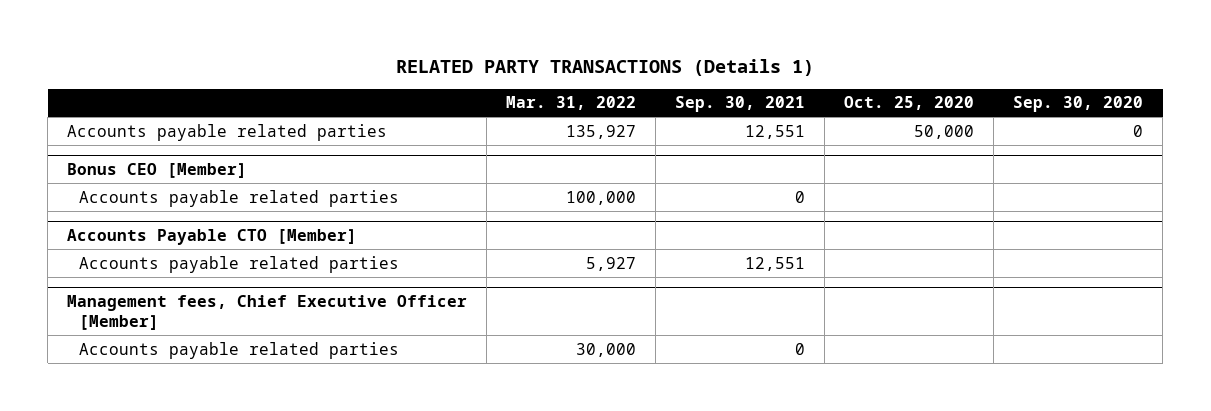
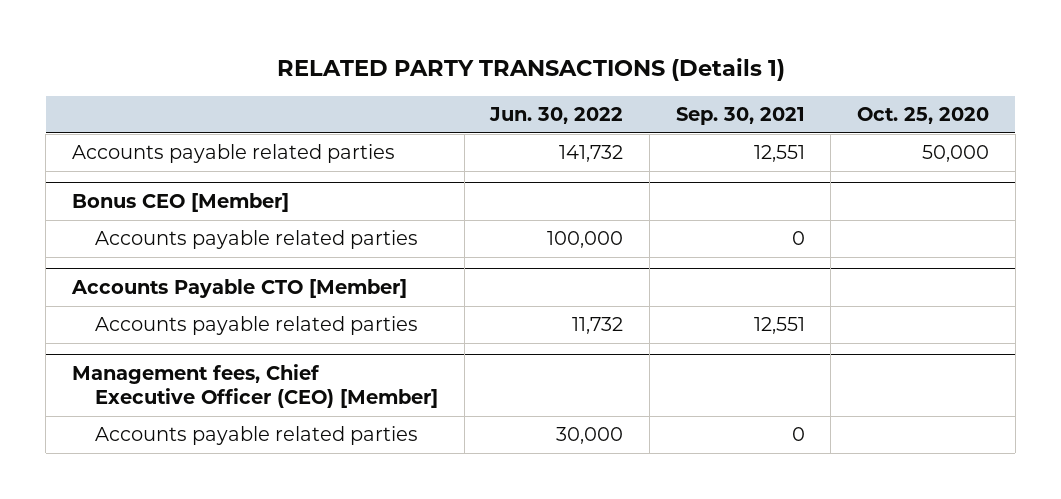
- | Mar. 31, 2022 | Sep. 30, 2021 | Oct. 25, 2020 | Sep. 30, 2020
+ | Jun. 30, 2022 | Sep. 30, 2021 | Oct. 25, 2020
- Management fees, Chief Executive Officer [Member]
+ Management fees, Chief Executive Officer (CEO) [Member]

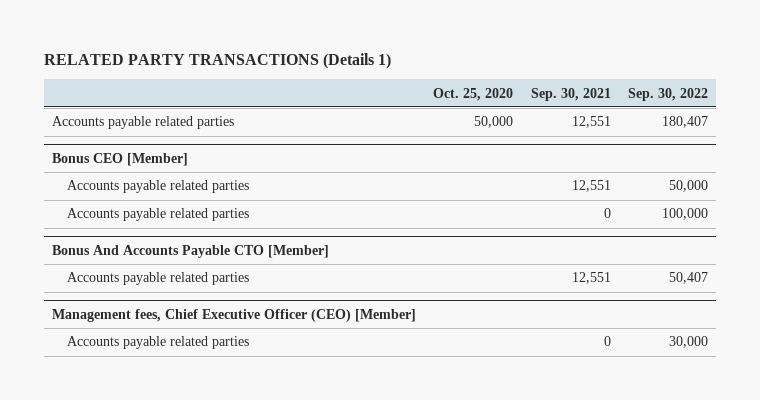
- | Jun. 30, 2022 | Sep. 30, 2021 | Oct. 25, 2020
+ | Oct. 25, 2020 | Sep. 30, 2021 | Sep. 30, 2022
@ Bonus CEO [Member]
+ Accounts payable related parties | | 12,551 | 50,000
- Accounts Payable CTO [Member]
+ Bonus And Accounts Payable CTO [Member]

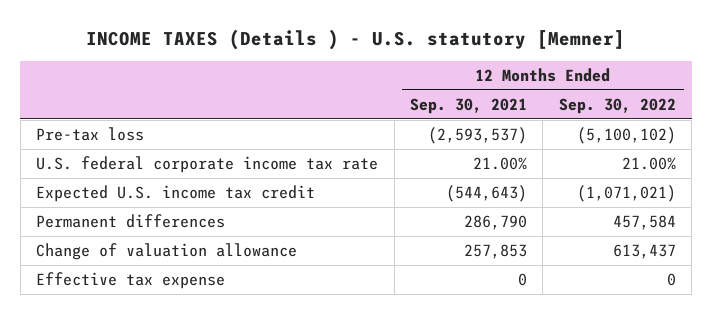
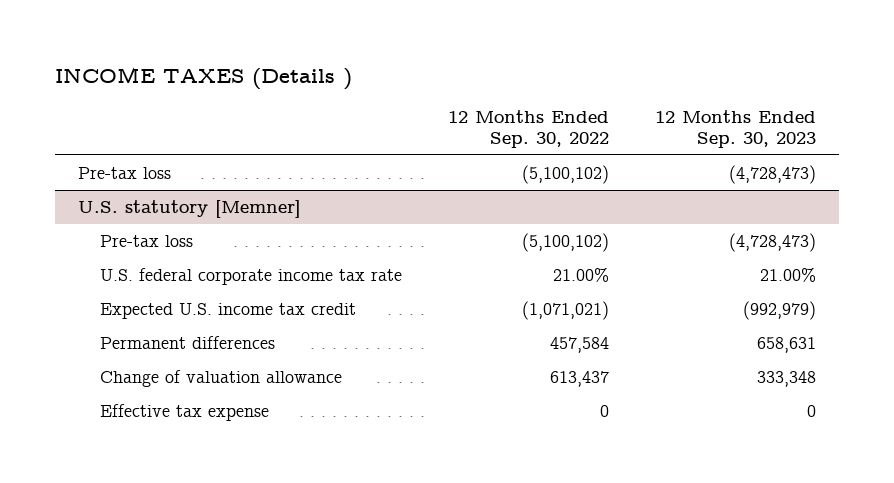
- INCOME TAXES (Details ) - U.S. statutory [Memner]
+ INCOME TAXES (Details )
- | 12 Months Ended Sep. 30, 2021 | 12 Months Ended Sep. 30, 2022
+ | 12 Months Ended Sep. 30, 2022 | 12 Months Ended Sep. 30, 2023
+ U.S. statutory [Memner]
+ Pre-tax loss | (5,100,102) | (4,728,473)

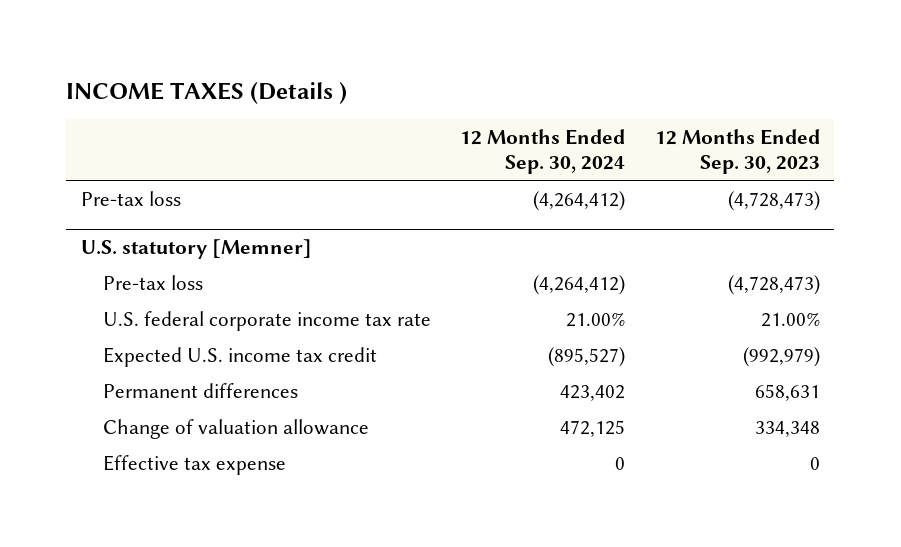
- | 12 Months Ended Sep. 30, 2022 | 12 Months Ended Sep. 30, 2023
+ | 12 Months Ended Sep. 30, 2024 | 12 Months Ended Sep. 30, 2023
@ U.S. statutory [Memner]
- Change of valuation allowance | 613,437 | 333,348
+ Change of valuation allowance | 472,125 | 334,348

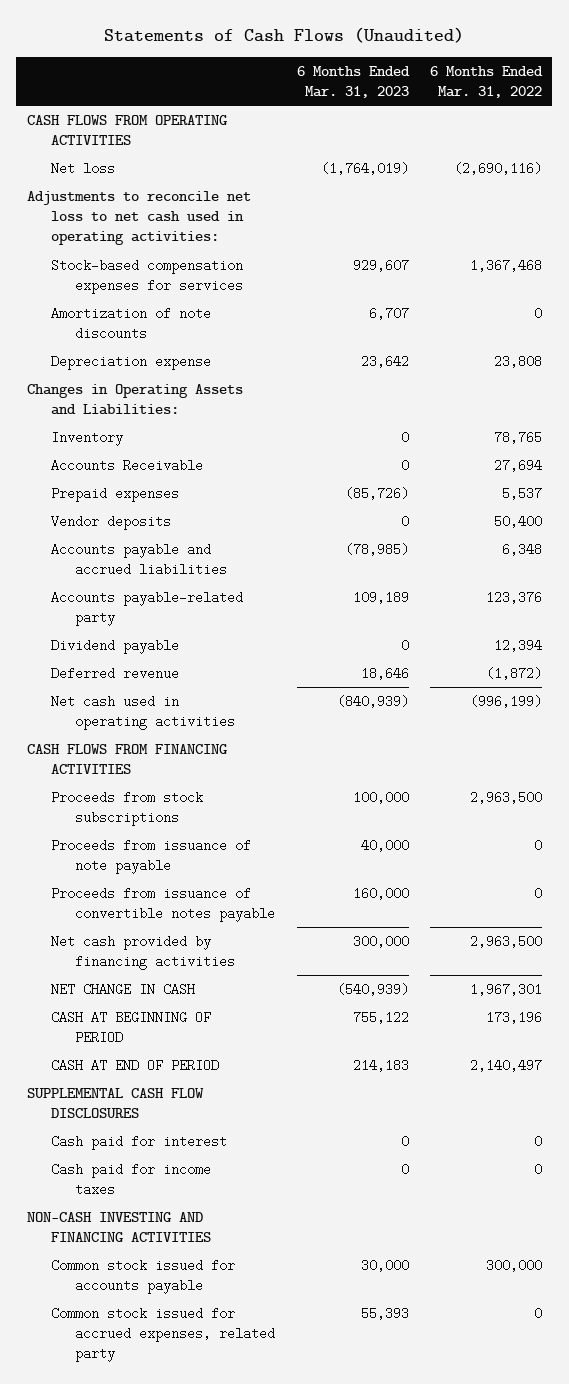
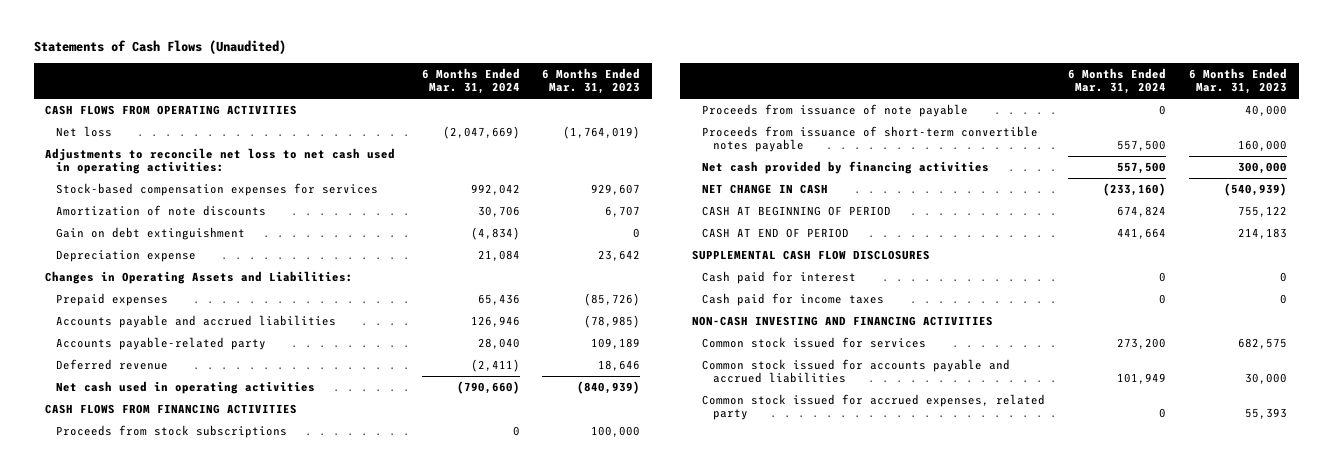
- | 6 Months Ended Mar. 31, 2023 | 6 Months Ended Mar. 31, 2022
+ | 6 Months Ended Mar. 31, 2024 | 6 Months Ended Mar. 31, 2023
+ Gain on debt extinguishment | (4,834) | 0
- Inventory | 0 | 78,765
- Accounts Receivable | 0 | 27,694
- Vendor deposits | 0 | 50,400
- Dividend payable | 0 | 12,394
- Proceeds from issuance of convertible notes payable | 160,000 | 0
+ Proceeds from issuance of short-term convertible notes payable | 557,500 | 160,000
- Common stock issued for accounts payable | 30,000 | 300,000
+ Common stock issued for services | 273,200 | 682,575
+ Common stock issued for accounts payable and accrued liabilities | 101,949 | 30,000

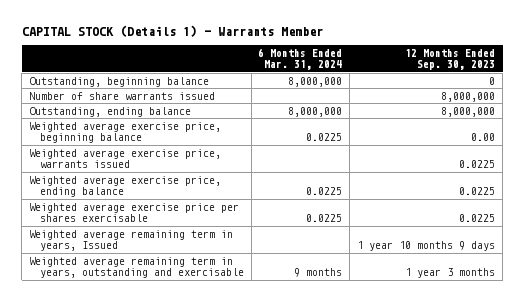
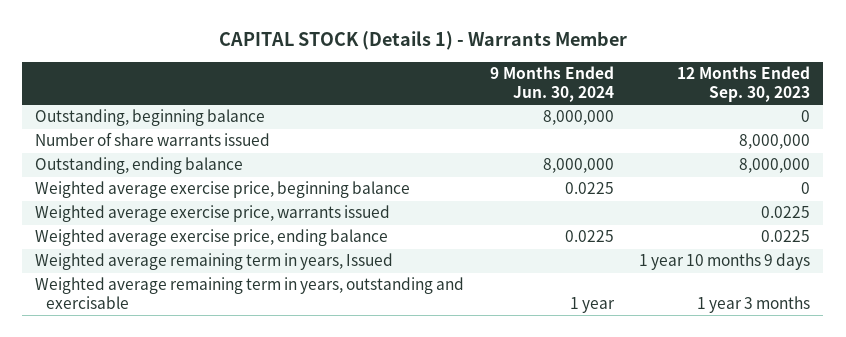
- | 6 Months Ended Mar. 31, 2024 | 12 Months Ended Sep. 30, 2023
+ | 9 Months Ended Jun. 30, 2024 | 12 Months Ended Sep. 30, 2023
- Weighted average exercise price, beginning balance | 0.0225 | 0.00
+ Weighted average exercise price, beginning balance | 0.0225 | 0
- Weighted average exercise price per shares exercisable | 0.0225 | 0.0225

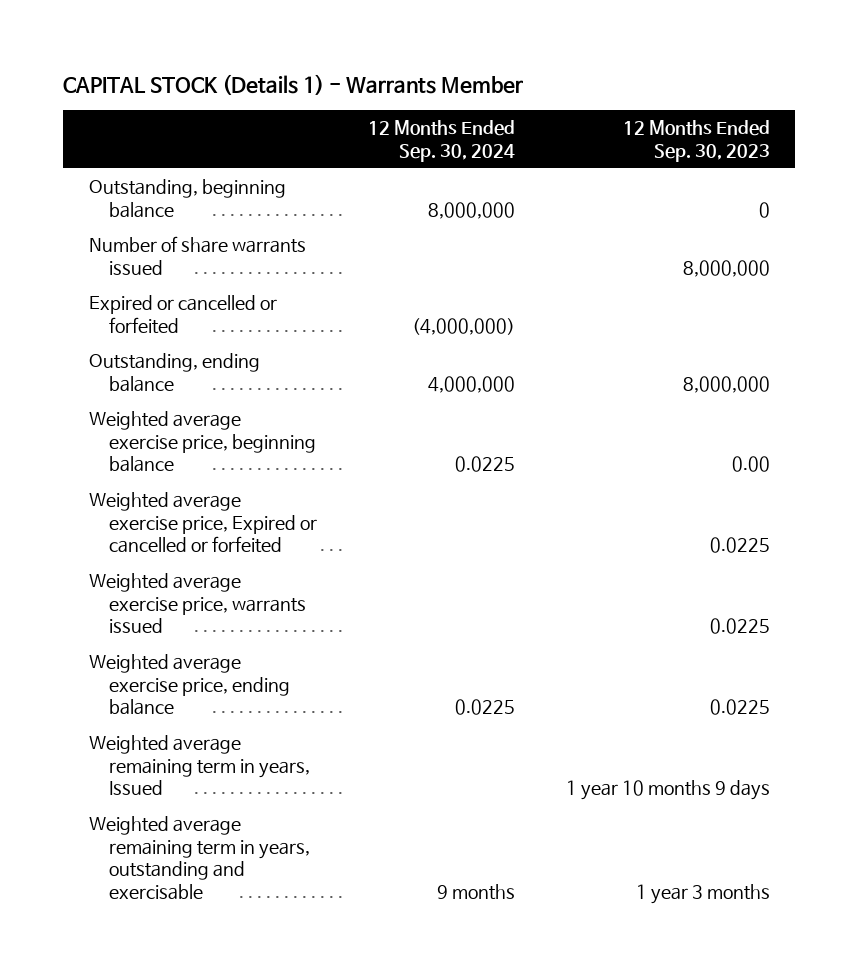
- | 9 Months Ended Jun. 30, 2024 | 12 Months Ended Sep. 30, 2023
+ | 12 Months Ended Sep. 30, 2024 | 12 Months Ended Sep. 30, 2023
+ Expired or cancelled or forfeited | (4,000,000) |
- Weighted average exercise price, beginning balance | 0.0225 | 0
+ Weighted average exercise price, beginning balance | 0.0225 | 0.00
+ Weighted average exercise price, Expired or cancelled or forfeited | | 0.0225

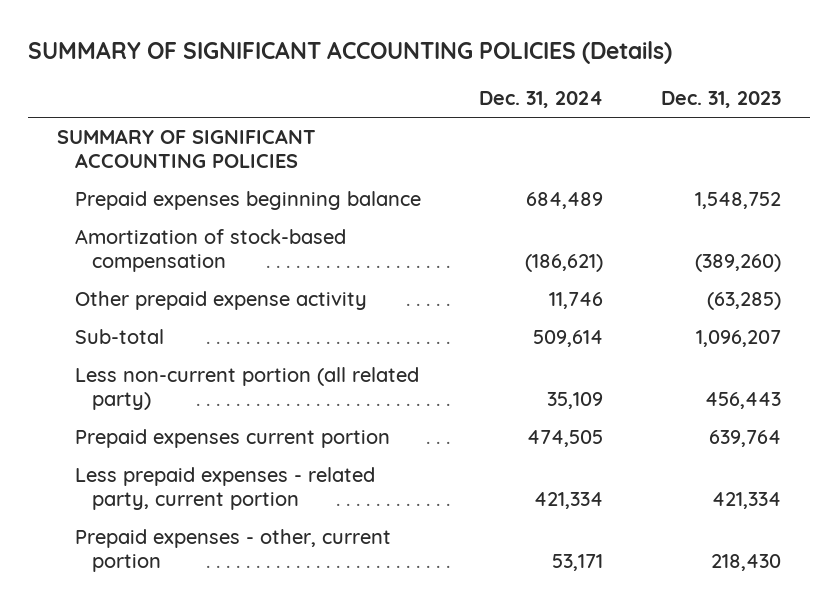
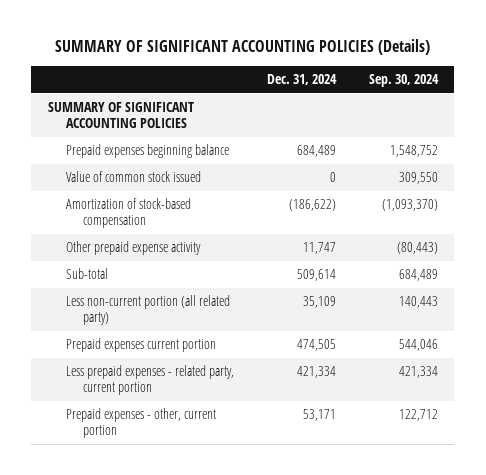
- | Dec. 31, 2024 | Dec. 31, 2023
+ | Dec. 31, 2024 | Sep. 30, 2024
- Amortization of stock-based compensation | (186,621) | (389,260)
- Other prepaid expense activity | 11,746 | (63,285)
+ Value of common stock issued | 0 | 309,550
+ Amortization of stock-based compensation | (186,622) | (1,093,370)
+ Other prepaid expense activity | 11,747 | (80,443)

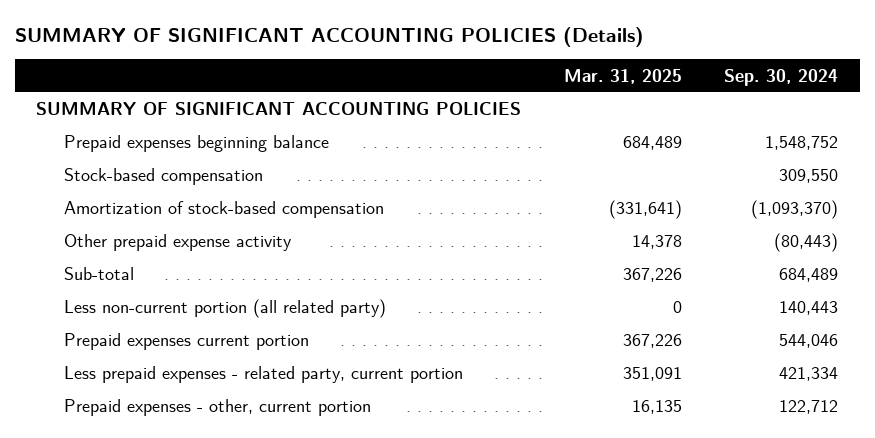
- | Dec. 31, 2024 | Sep. 30, 2024
+ | Mar. 31, 2025 | Sep. 30, 2024
- Value of common stock issued | 0 | 309,550
+ Stock-based compensation | | 309,550

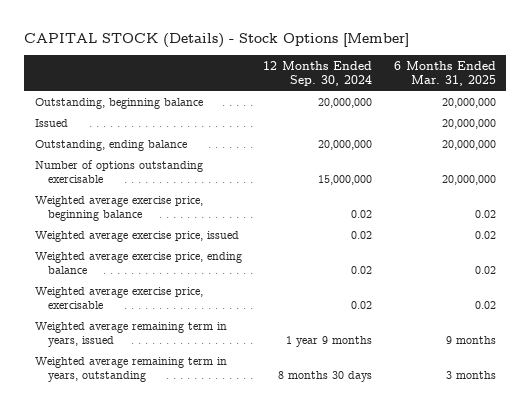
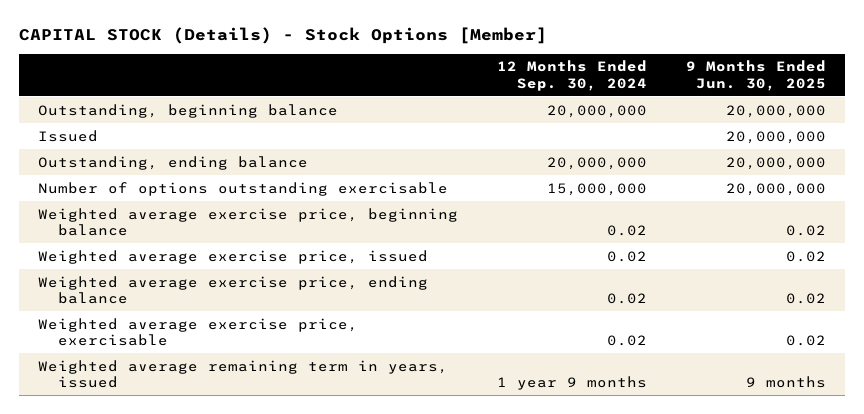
- | 12 Months Ended Sep. 30, 2024 | 6 Months Ended Mar. 31, 2025
+ | 12 Months Ended Sep. 30, 2024 | 9 Months Ended Jun. 30, 2025
- Weighted average remaining term in years, outstanding | 8 months 30 days | 3 months

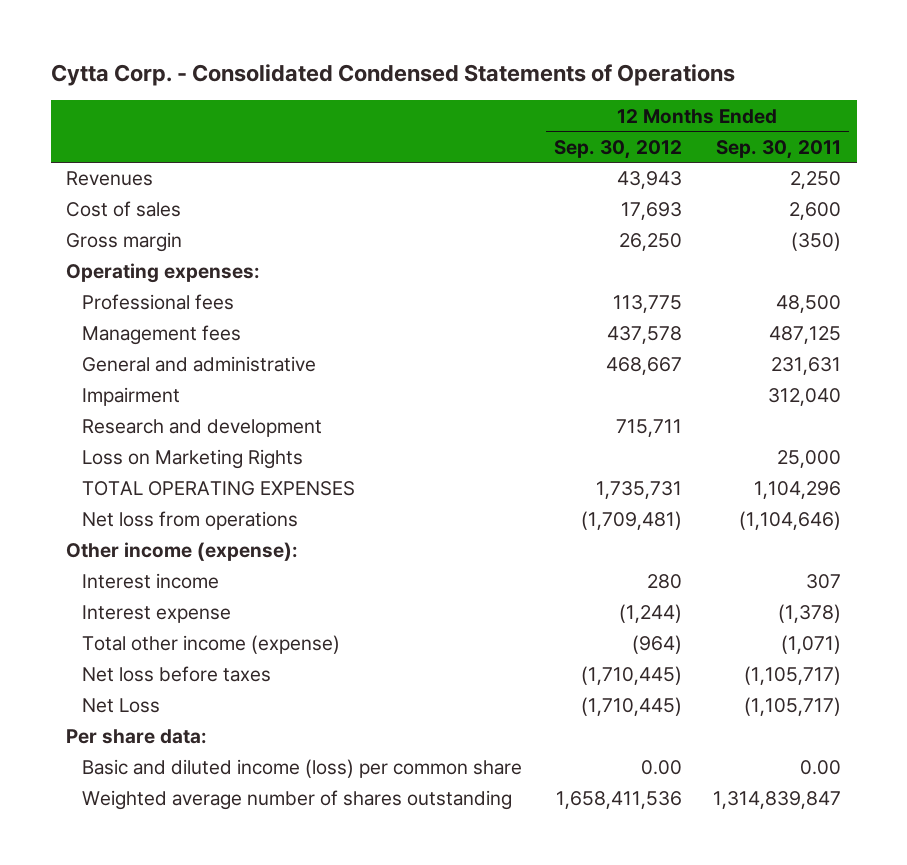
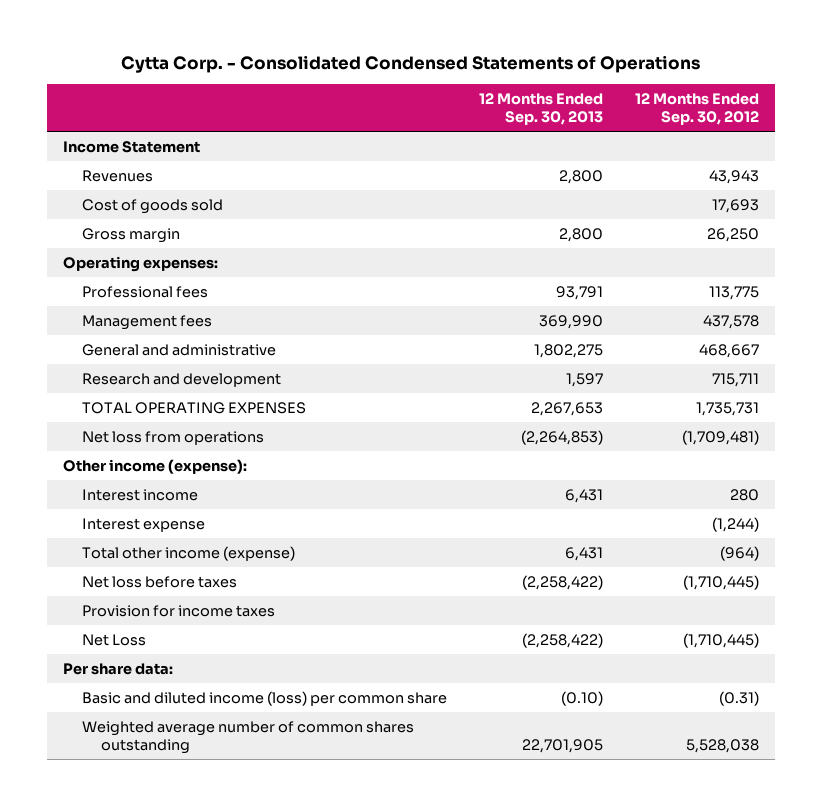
- | 12 Months Ended Sep. 30, 2012 | 12 Months Ended Sep. 30, 2011
+ | 12 Months Ended Sep. 30, 2013 | 12 Months Ended Sep. 30, 2012
+ Income Statement
- Cost of sales | 17,693 | 2,600
+ Cost of goods sold | | 17,693
- Impairment | | 312,040
- Loss on Marketing Rights | | 25,000
+ Provision for income taxes
- Basic and diluted income (loss) per common share | 0.00 | 0.00
- Weighted average number of shares outstanding | 1,658,411,536 | 1,314,839,847
+ Basic and diluted income (loss) per common share | (0.10) | (0.31)
+ Weighted average number of common shares outstanding | 22,701,905 | 5,528,038

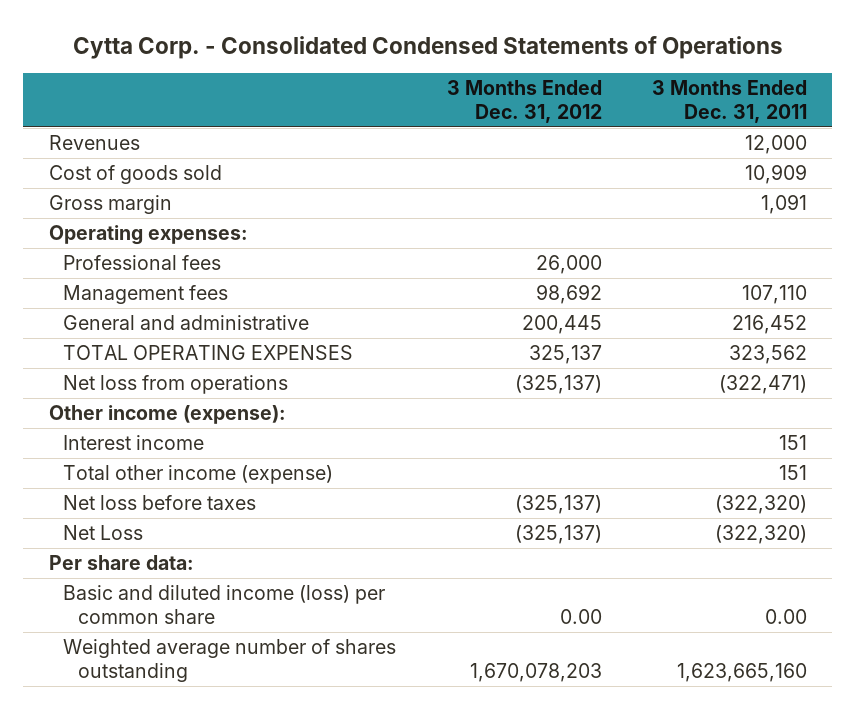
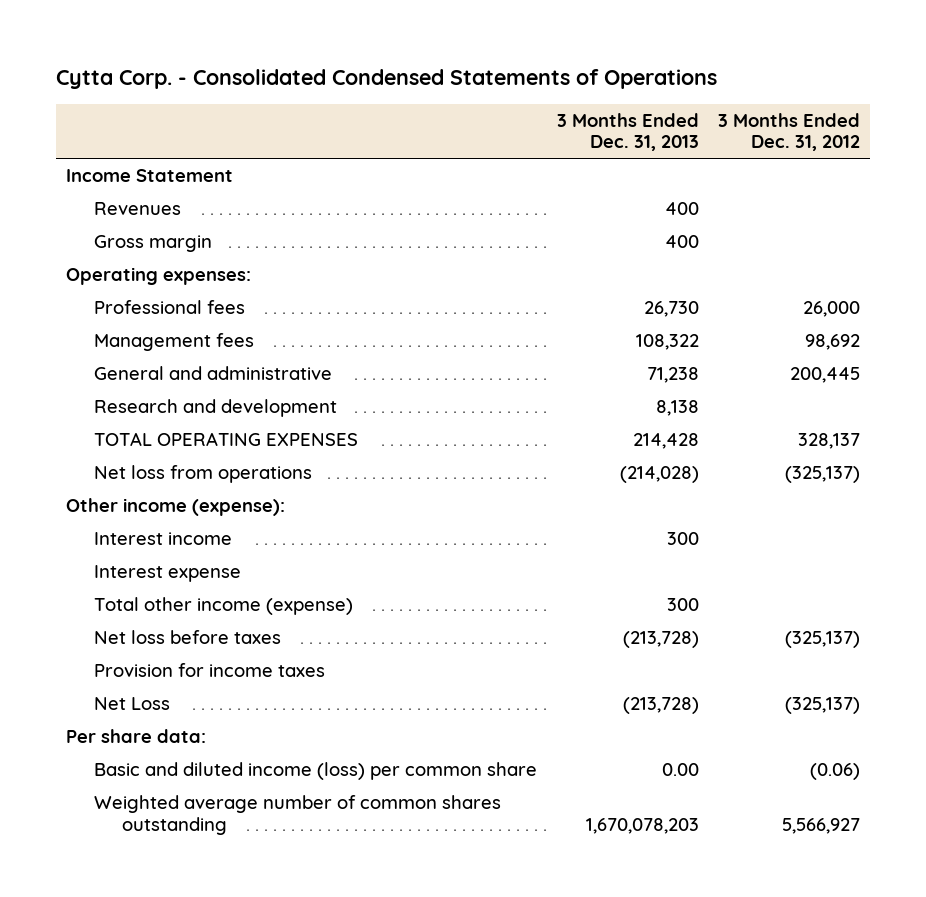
- | 3 Months Ended Dec. 31, 2012 | 3 Months Ended Dec. 31, 2011
+ | 3 Months Ended Dec. 31, 2013 | 3 Months Ended Dec. 31, 2012
+ Income Statement
- Cost of goods sold | | 10,909
- TOTAL OPERATING EXPENSES | 325,137 | 323,562
+ Research and development | 8,138 |
+ TOTAL OPERATING EXPENSES | 214,428 | 328,137
+ Interest expense
+ Provision for income taxes
- Basic and diluted income (loss) per common share | 0.00 | 0.00
- Weighted average number of shares outstanding | 1,670,078,203 | 1,623,665,160
+ Basic and diluted income (loss) per common share | 0.00 | (0.06)
+ Weighted average number of common shares outstanding | 1,670,078,203 | 5,566,927

